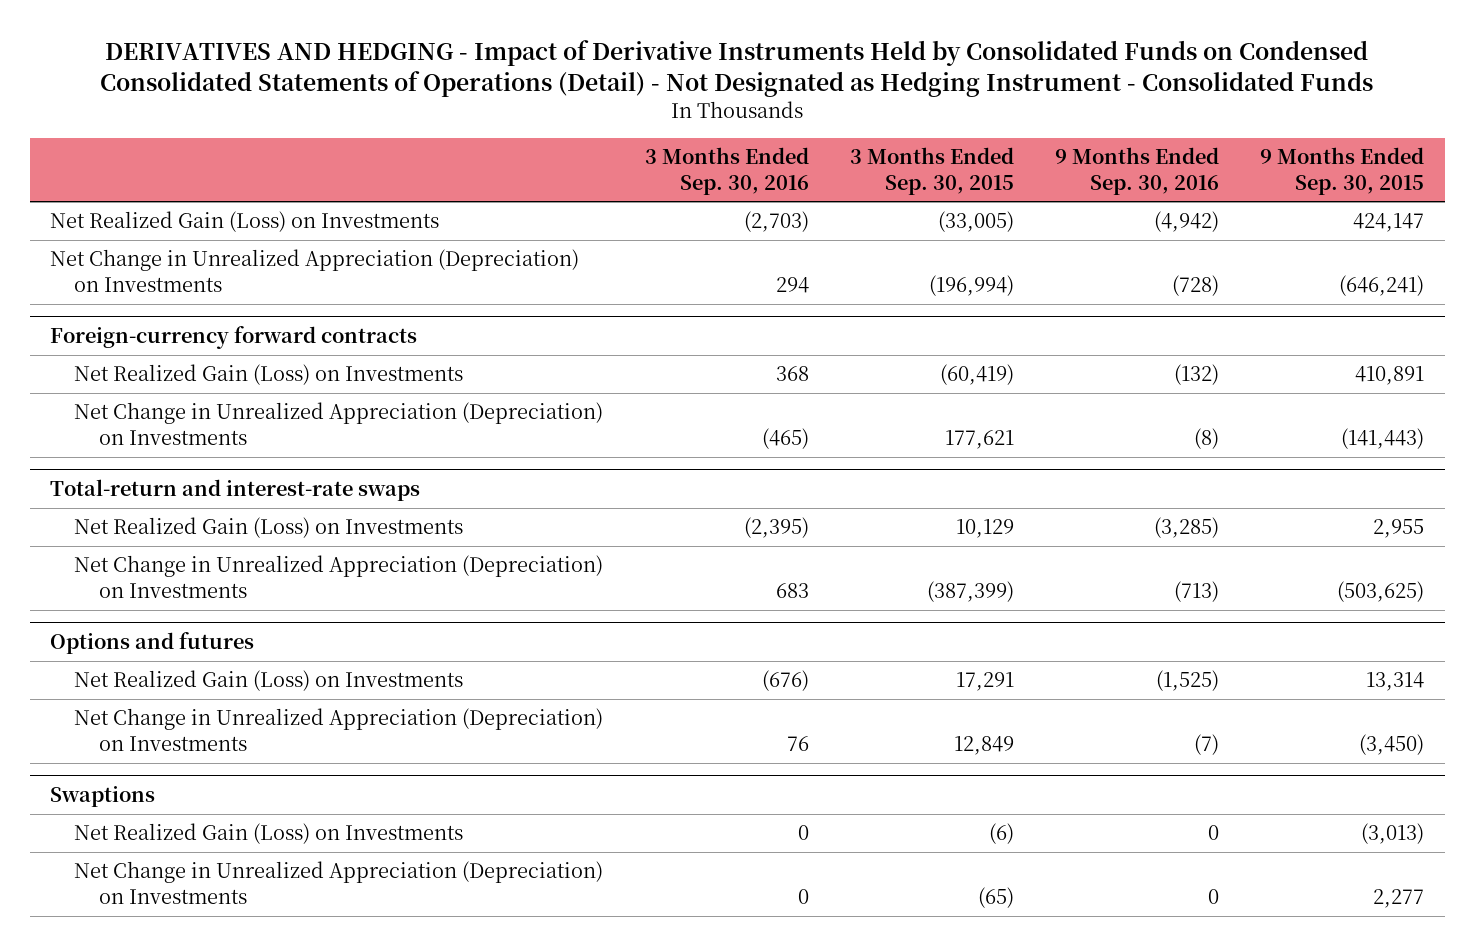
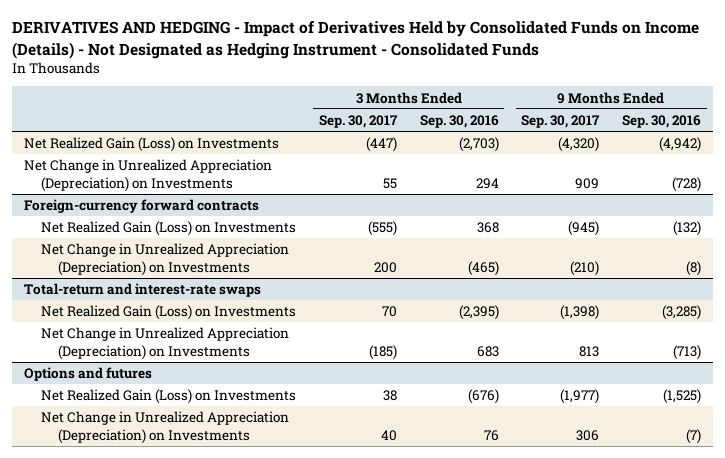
- DERIVATIVES AND HEDGING - Impact of Derivative Instruments Held by Consolidated Funds on Condensed Consolidated Statements of Operations (Detail) - Not Designated as Hedging Instrument - Consolidated Funds
+ DERIVATIVES AND HEDGING - Impact of Derivatives Held by Consolidated Funds on Income (Details) - Not Designated as Hedging Instrument - Consolidated Funds
- | 3 Months Ended Sep. 30, 2016 | 3 Months Ended Sep. 30, 2015 | 9 Months Ended Sep. 30, 2016 | 9 Months Ended Sep. 30, 2015
+ | 3 Months Ended Sep. 30, 2017 | 3 Months Ended Sep. 30, 2016 | 9 Months Ended Sep. 30, 2017 | 9 Months Ended Sep. 30, 2016
- Swaptions
- Net Realized Gain (Loss) on Investments | 0 | (6) | 0 | (3,013)
- Net Change in Unrealized Appreciation (Depreciation) on Investments | 0 | (65) | 0 | 2,277

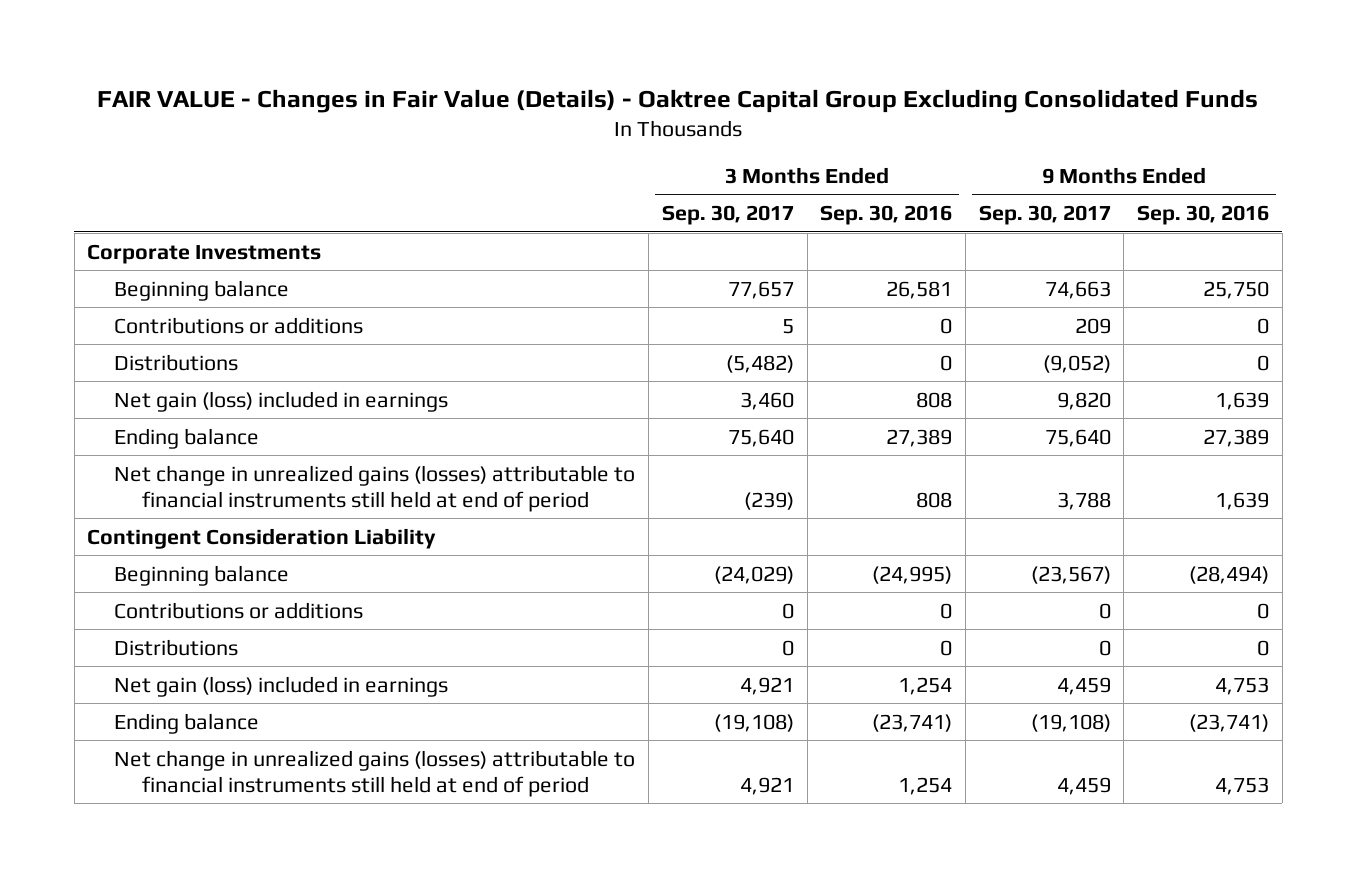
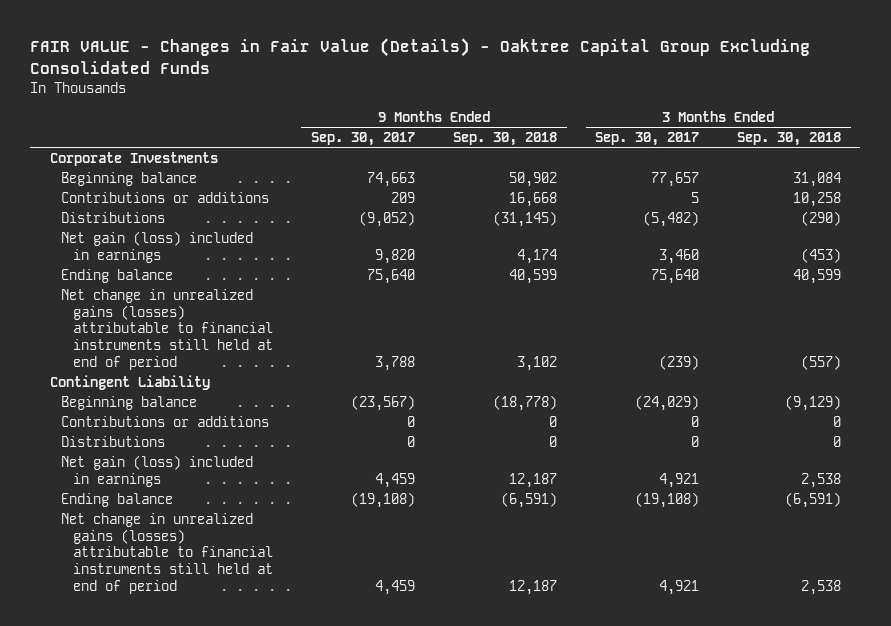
- | 3 Months Ended Sep. 30, 2017 | 3 Months Ended Sep. 30, 2016 | 9 Months Ended Sep. 30, 2017 | 9 Months Ended Sep. 30, 2016
+ | 9 Months Ended Sep. 30, 2017 | 9 Months Ended Sep. 30, 2018 | 3 Months Ended Sep. 30, 2017 | 3 Months Ended Sep. 30, 2018
- Contingent Consideration Liability
+ Contingent Liability

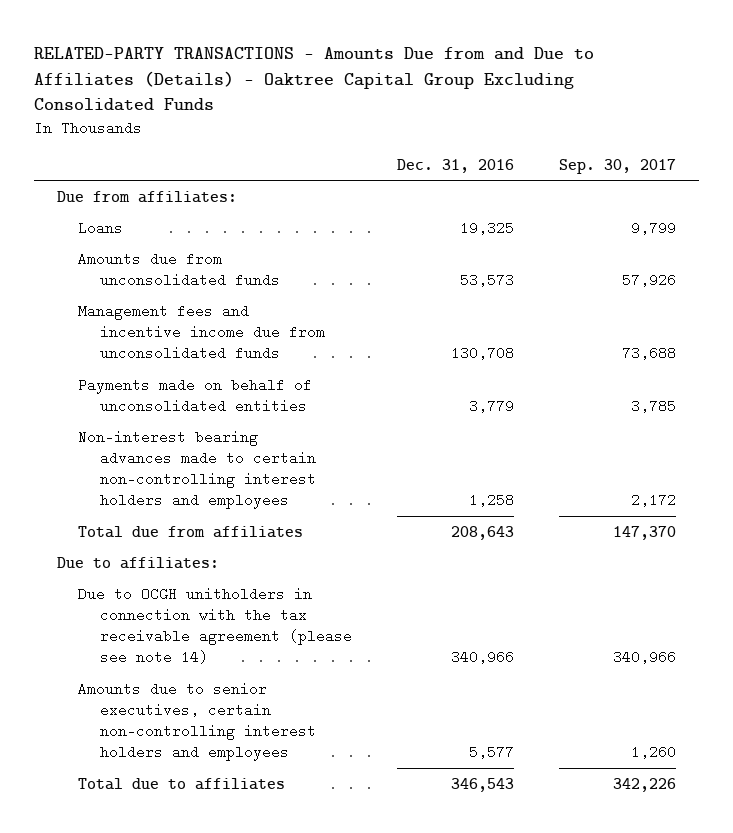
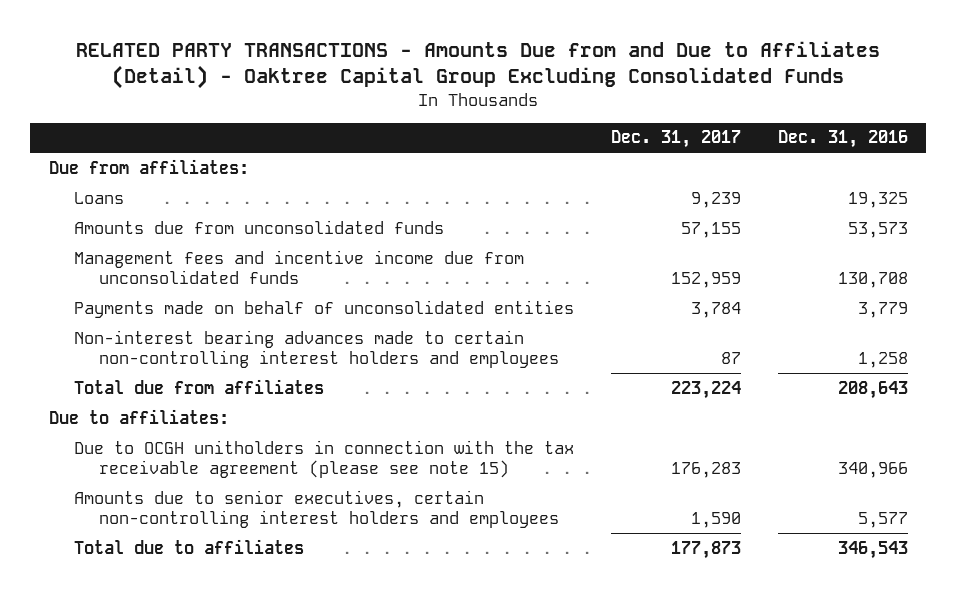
- RELATED-PARTY TRANSACTIONS - Amounts Due from and Due to Affiliates (Details) - Oaktree Capital Group Excluding Consolidated Funds
+ RELATED PARTY TRANSACTIONS - Amounts Due from and Due to Affiliates (Detail) - Oaktree Capital Group Excluding Consolidated Funds
- | Dec. 31, 2016 | Sep. 30, 2017
+ | Dec. 31, 2017 | Dec. 31, 2016
- Due to OCGH unitholders in connection with the tax receivable agreement (please see note 14) | 340,966 | 340,966
+ Due to OCGH unitholders in connection with the tax receivable agreement (please see note 15) | 176,283 | 340,966

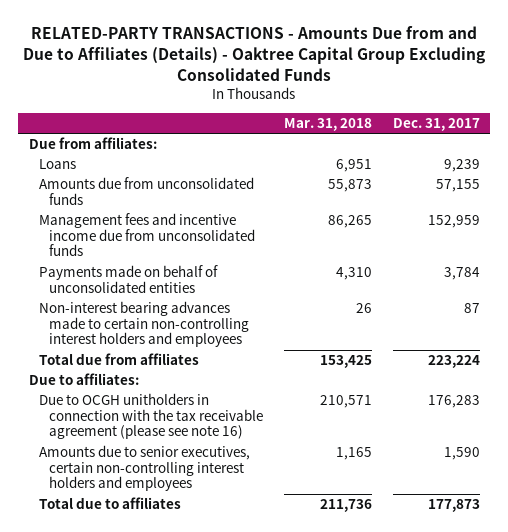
- RELATED PARTY TRANSACTIONS - Amounts Due from and Due to Affiliates (Detail) - Oaktree Capital Group Excluding Consolidated Funds
+ RELATED-PARTY TRANSACTIONS - Amounts Due from and Due to Affiliates (Details) - Oaktree Capital Group Excluding Consolidated Funds
- | Dec. 31, 2017 | Dec. 31, 2016
+ | Mar. 31, 2018 | Dec. 31, 2017
- Due to OCGH unitholders in connection with the tax receivable agreement (please see note 15) | 176,283 | 340,966
+ Due to OCGH unitholders in connection with the tax receivable agreement (please see note 16) | 210,571 | 176,283

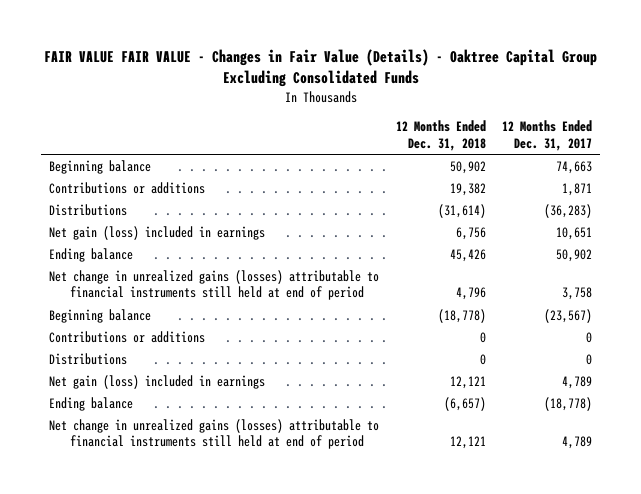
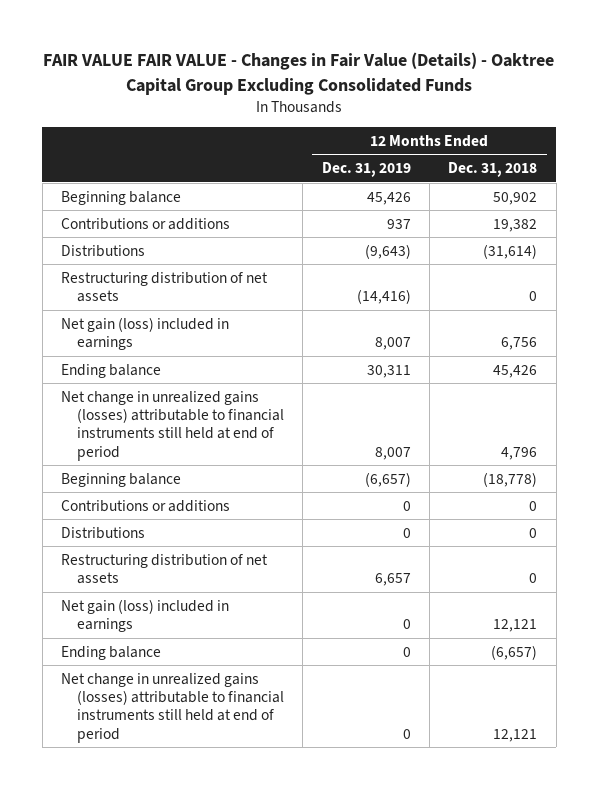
- | 12 Months Ended Dec. 31, 2018 | 12 Months Ended Dec. 31, 2017
+ | 12 Months Ended Dec. 31, 2019 | 12 Months Ended Dec. 31, 2018
+ Restructuring distribution of net assets | (14,416) | 0
+ Restructuring distribution of net assets | 6,657 | 0

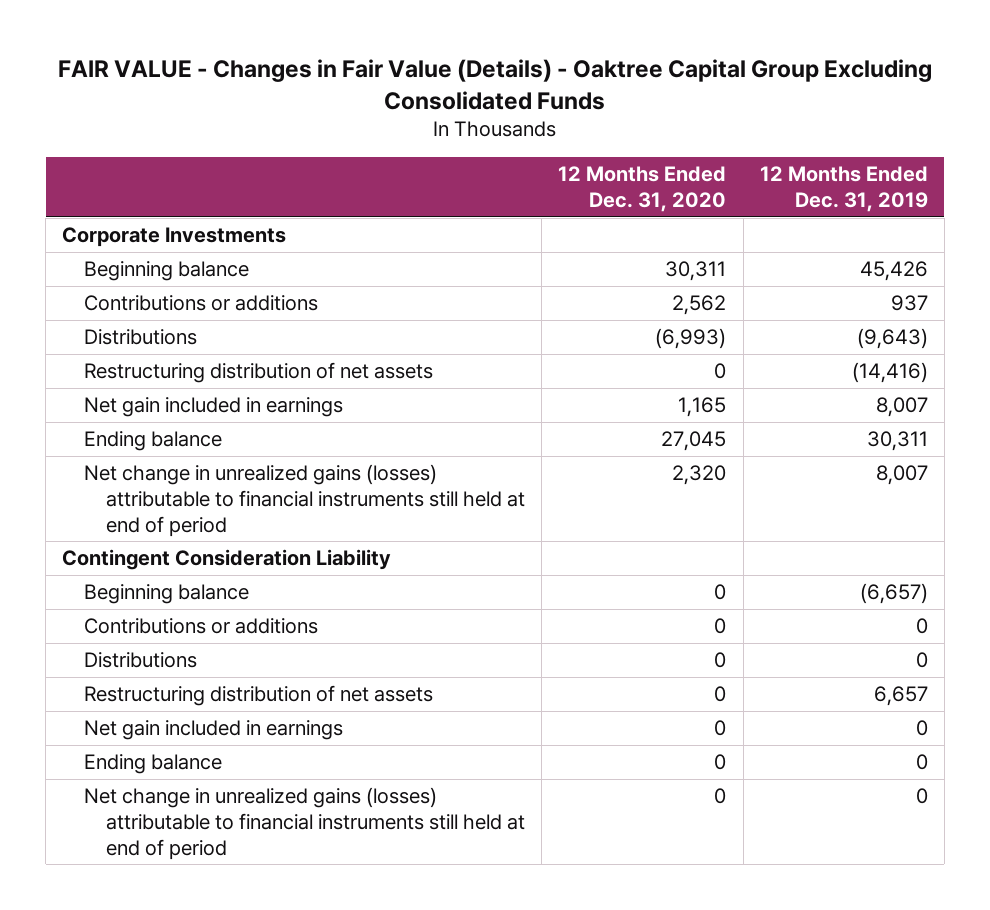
- FAIR VALUE FAIR VALUE - Changes in Fair Value (Details) - Oaktree Capital Group Excluding Consolidated Funds
+ FAIR VALUE - Changes in Fair Value (Details) - Oaktree Capital Group Excluding Consolidated Funds
- | 12 Months Ended Dec. 31, 2019 | 12 Months Ended Dec. 31, 2018
+ | 12 Months Ended Dec. 31, 2020 | 12 Months Ended Dec. 31, 2019
+ Corporate Investments
- Net gain (loss) included in earnings | 8,007 | 6,756
+ Net gain included in earnings | 1,165 | 8,007
+ Contingent Consideration Liability
- Net gain (loss) included in earnings | 0 | 12,121
+ Net gain included in earnings | 0 | 0

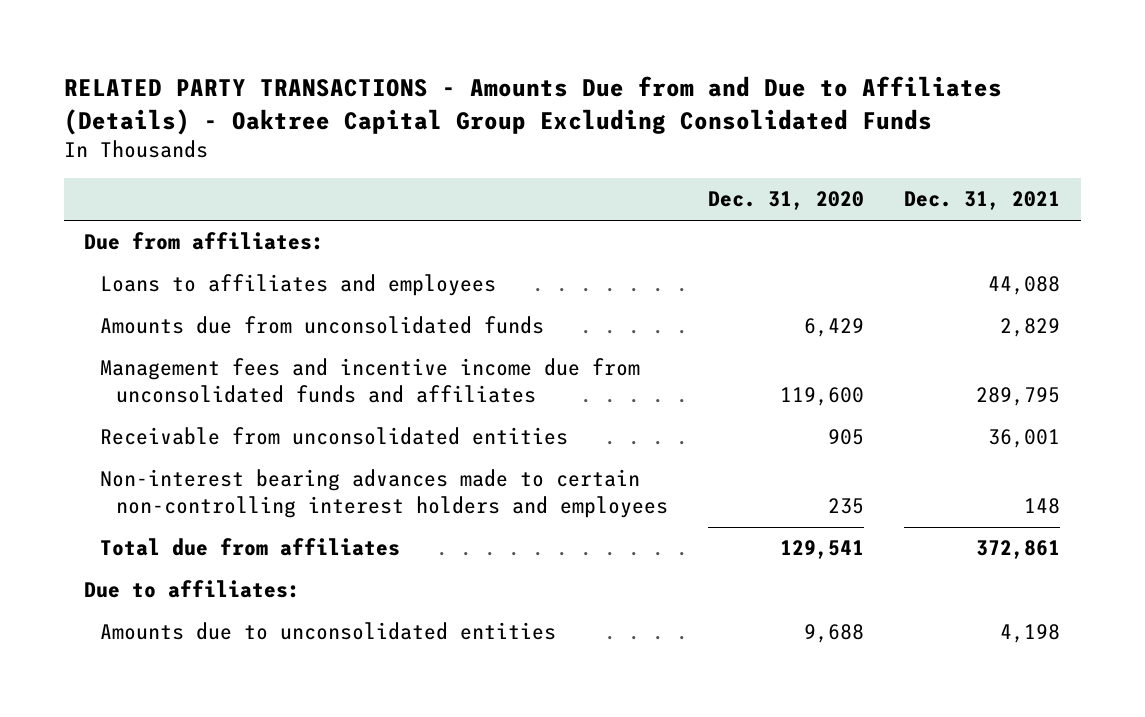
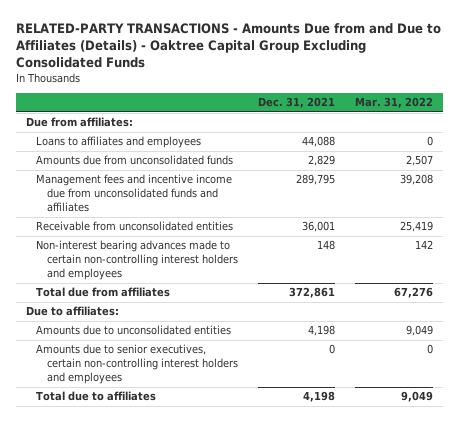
- RELATED PARTY TRANSACTIONS - Amounts Due from and Due to Affiliates (Details) - Oaktree Capital Group Excluding Consolidated Funds
+ RELATED-PARTY TRANSACTIONS - Amounts Due from and Due to Affiliates (Details) - Oaktree Capital Group Excluding Consolidated Funds
- | Dec. 31, 2020 | Dec. 31, 2021
+ | Dec. 31, 2021 | Mar. 31, 2022
+ Amounts due to senior executives, certain non-controlling interest holders and employees | 0 | 0
+ Total due to affiliates | 4,198 | 9,049

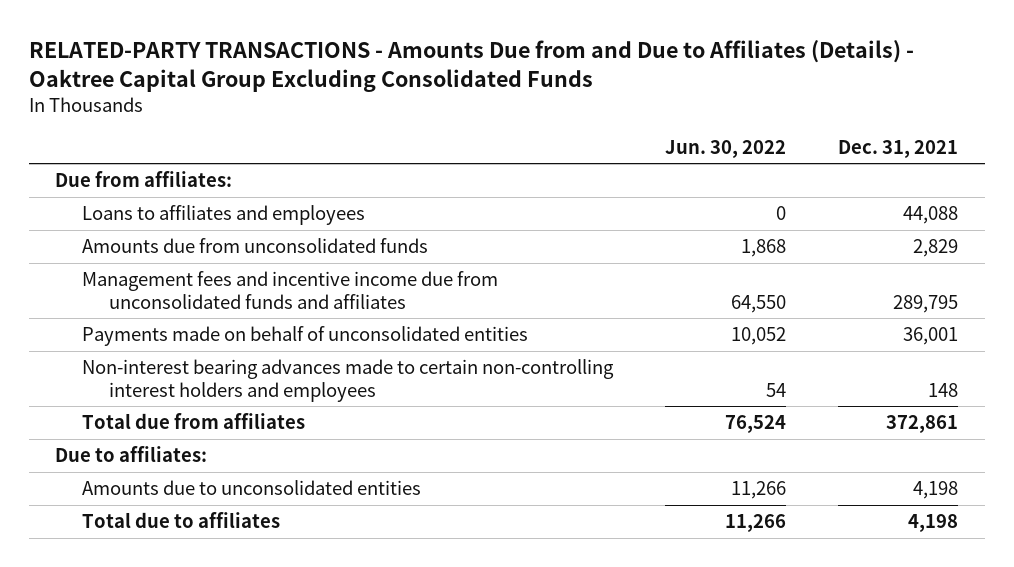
- | Dec. 31, 2021 | Mar. 31, 2022
+ | Jun. 30, 2022 | Dec. 31, 2021
- Receivable from unconsolidated entities | 36,001 | 25,419
+ Payments made on behalf of unconsolidated entities | 10,052 | 36,001
- Amounts due to senior executives, certain non-controlling interest holders and employees | 0 | 0

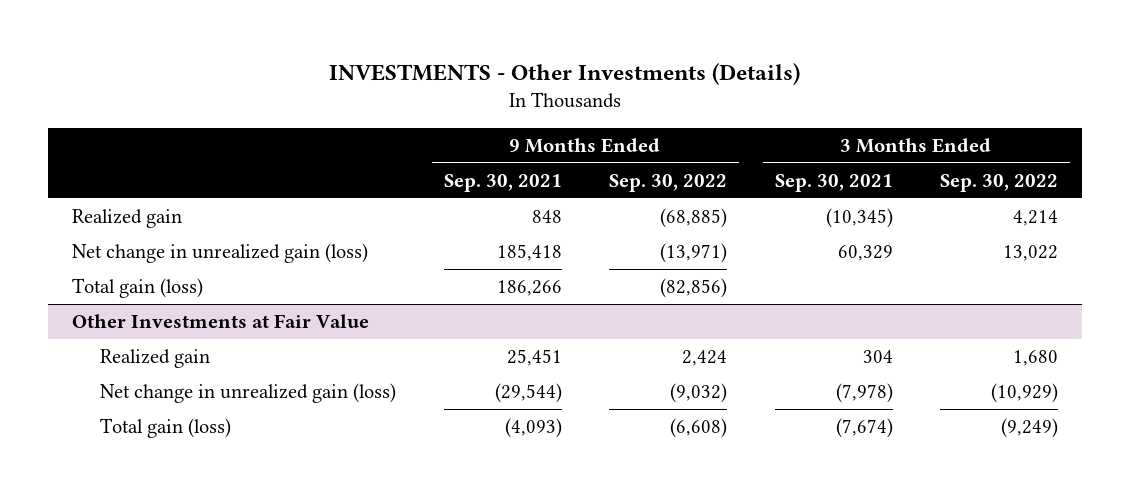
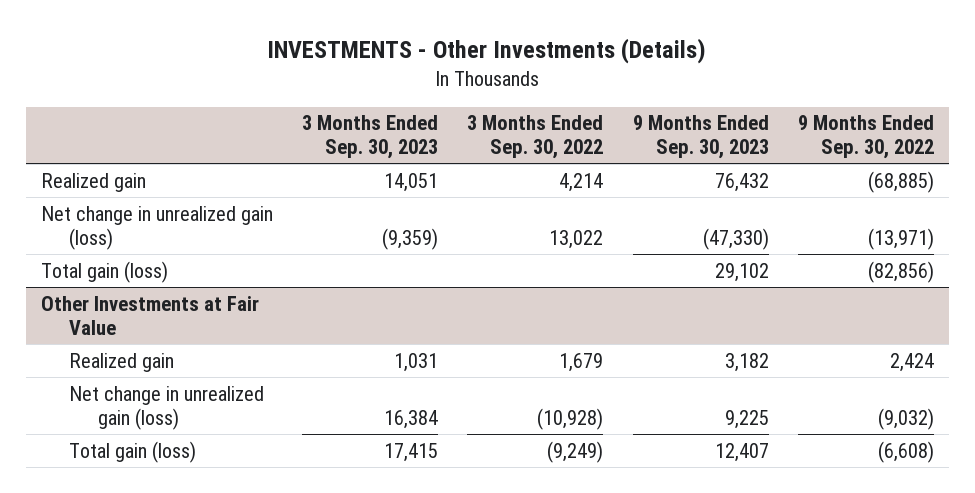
- | 9 Months Ended Sep. 30, 2021 | 9 Months Ended Sep. 30, 2022 | 3 Months Ended Sep. 30, 2021 | 3 Months Ended Sep. 30, 2022
+ | 3 Months Ended Sep. 30, 2023 | 3 Months Ended Sep. 30, 2022 | 9 Months Ended Sep. 30, 2023 | 9 Months Ended Sep. 30, 2022
@ Other Investments at Fair Value
- Realized gain | 25,451 | 2,424 | 304 | 1,680
- Net change in unrealized gain (loss) | (29,544) | (9,032) | (7,978) | (10,929)
+ Realized gain | 1,031 | 1,679 | 3,182 | 2,424
+ Net change in unrealized gain (loss) | 16,384 | (10,928) | 9,225 | (9,032)

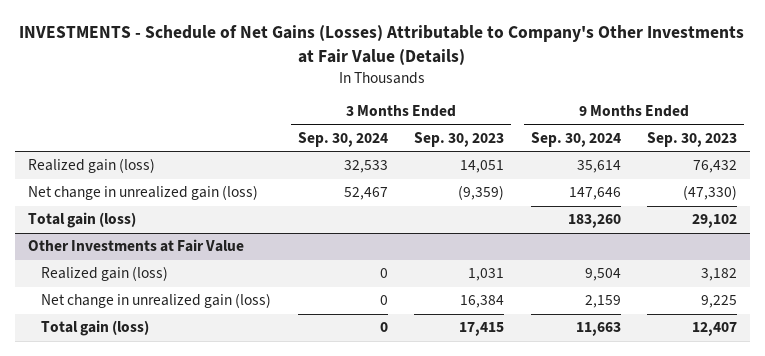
- INVESTMENTS - Other Investments (Details)
+ INVESTMENTS - Schedule of Net Gains (Losses) Attributable to Company's Other Investments at Fair Value (Details)
- | 3 Months Ended Sep. 30, 2023 | 3 Months Ended Sep. 30, 2022 | 9 Months Ended Sep. 30, 2023 | 9 Months Ended Sep. 30, 2022
+ | 3 Months Ended Sep. 30, 2024 | 3 Months Ended Sep. 30, 2023 | 9 Months Ended Sep. 30, 2024 | 9 Months Ended Sep. 30, 2023
- Realized gain | 14,051 | 4,214 | 76,432 | (68,885)
+ Realized gain (loss) | 32,533 | 14,051 | 35,614 | 76,432
@ Other Investments at Fair Value
- Realized gain | 1,031 | 1,679 | 3,182 | 2,424
+ Realized gain (loss) | 0 | 1,031 | 9,504 | 3,182

